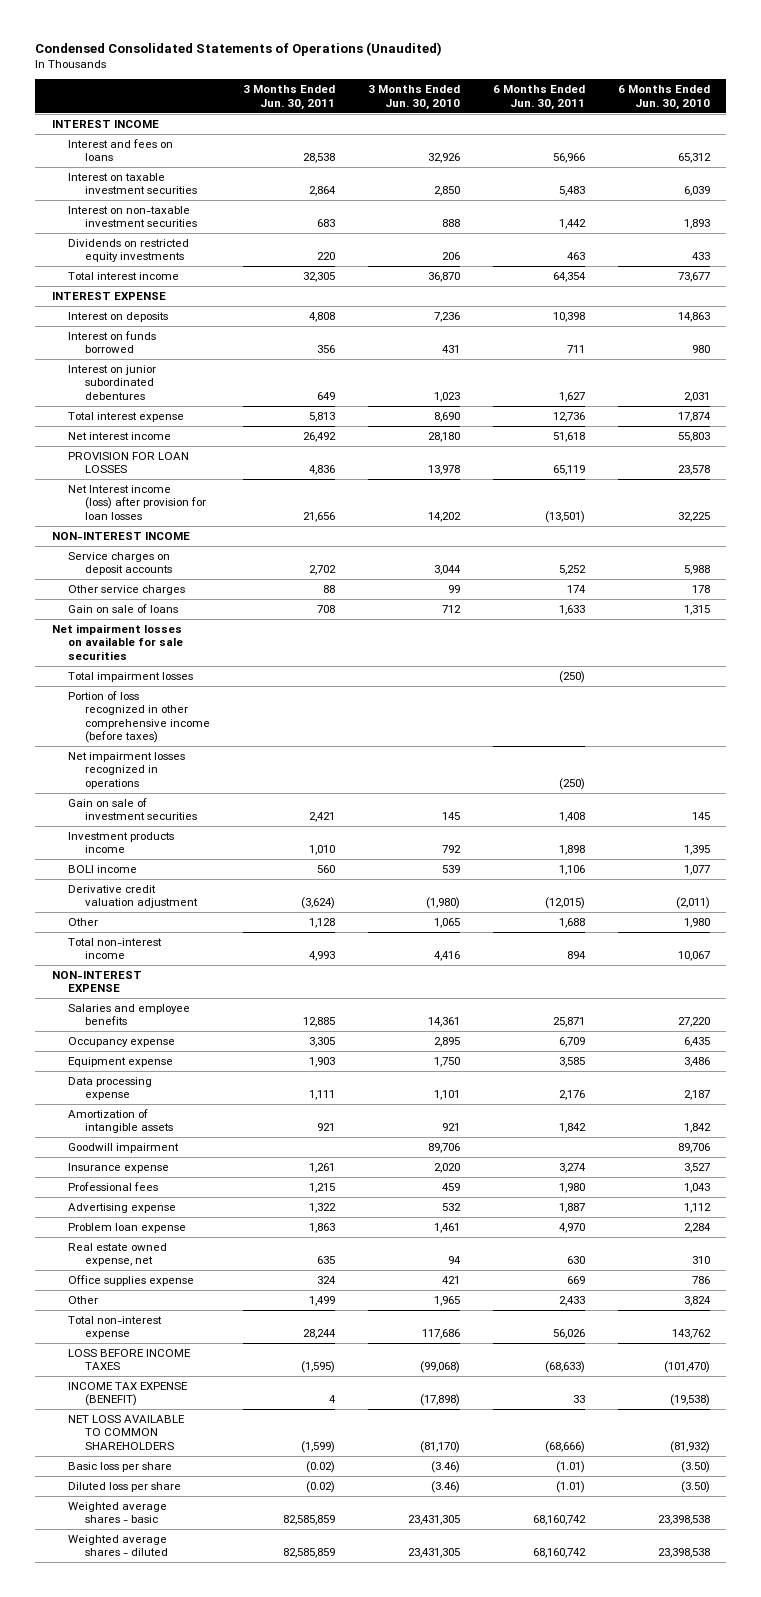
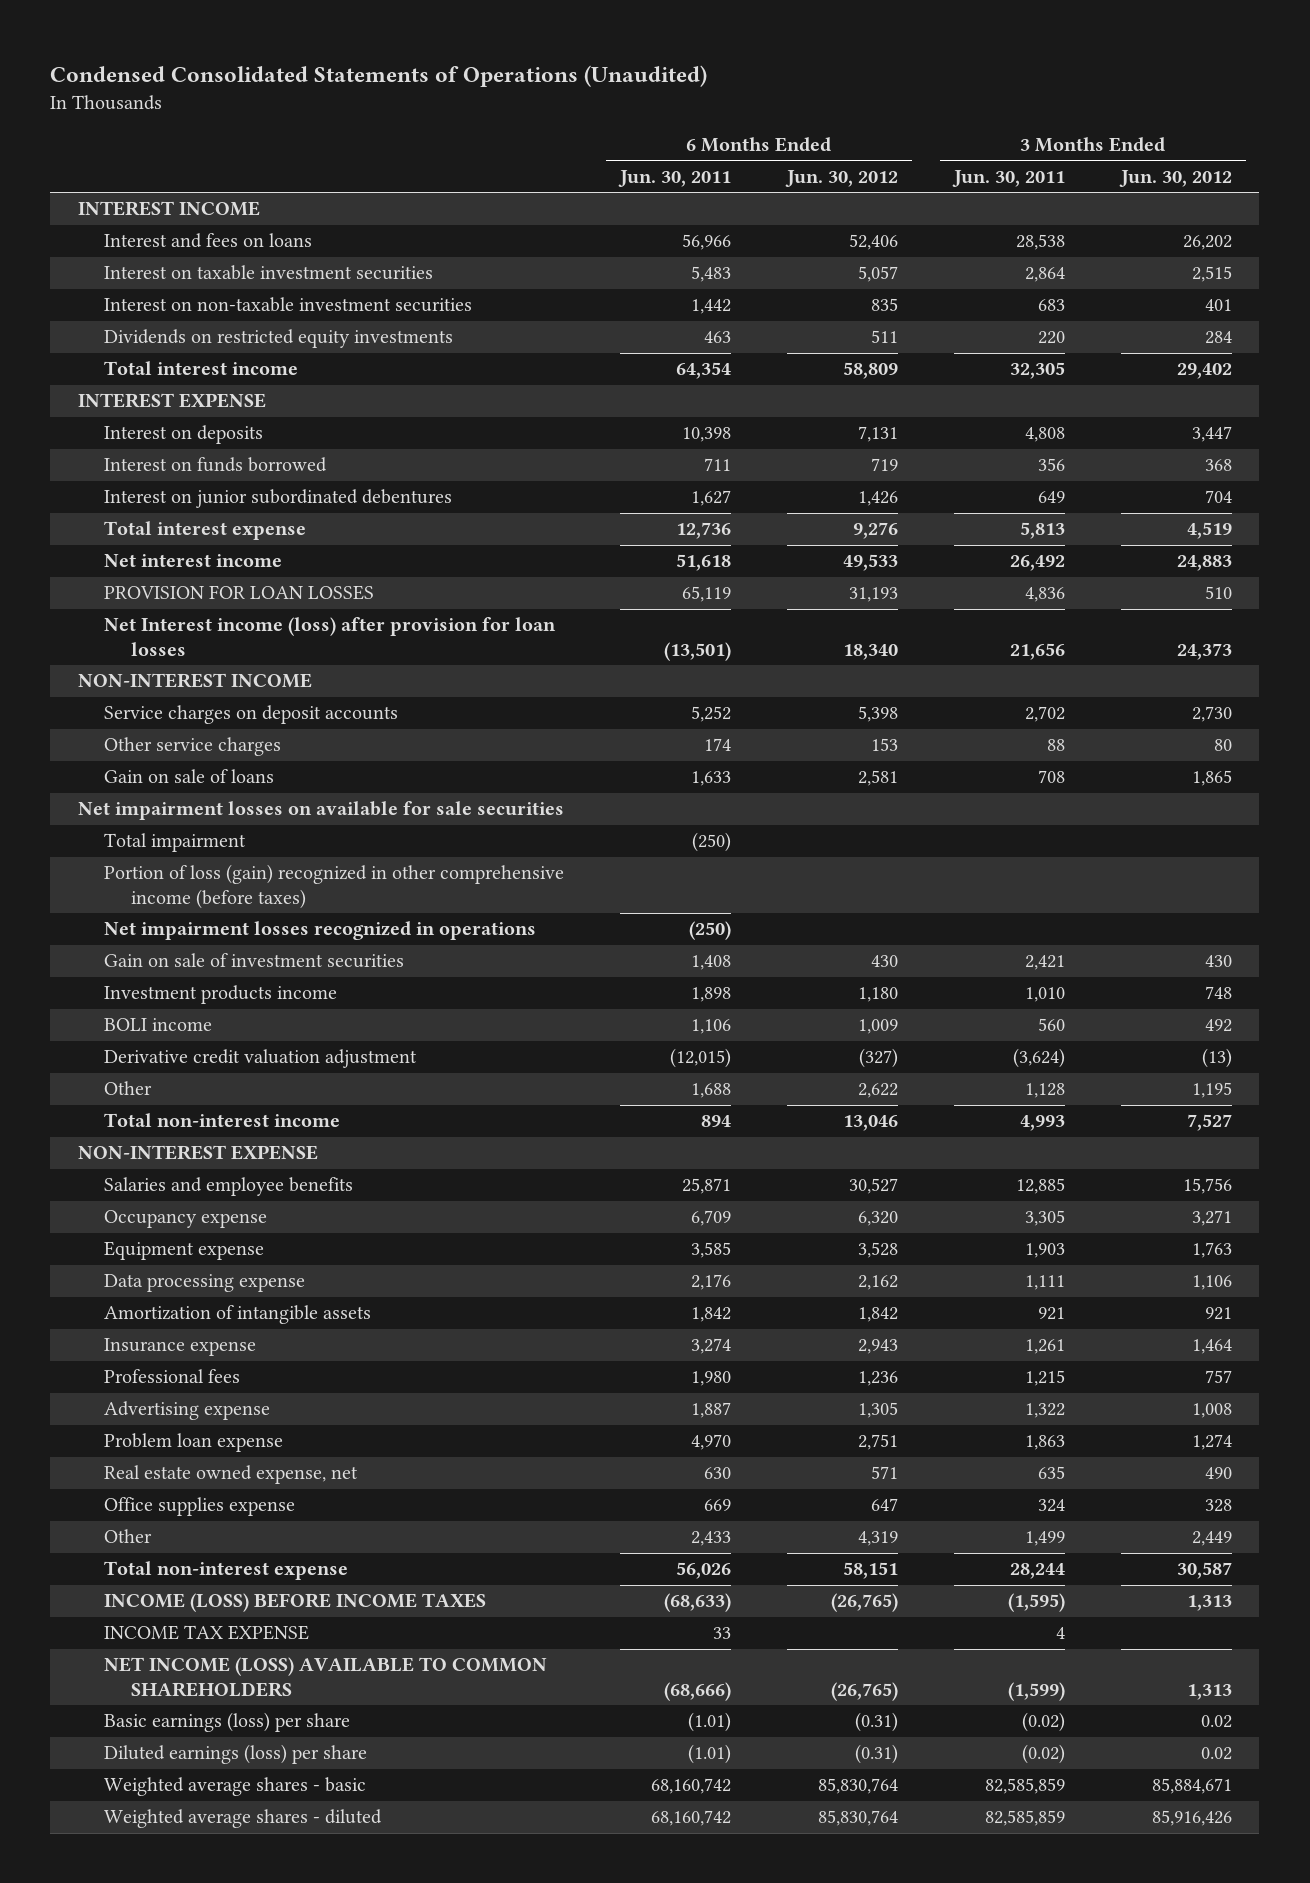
- | 3 Months Ended Jun. 30, 2011 | 3 Months Ended Jun. 30, 2010 | 6 Months Ended Jun. 30, 2011 | 6 Months Ended Jun. 30, 2010
+ | 6 Months Ended Jun. 30, 2011 | 6 Months Ended Jun. 30, 2012 | 3 Months Ended Jun. 30, 2011 | 3 Months Ended Jun. 30, 2012
- Total impairment losses | | | (250) |
- Portion of loss recognized in other comprehensive income (before taxes)
+ Total impairment | (250) | | |
+ Portion of loss (gain) recognized in other comprehensive income (before taxes)
- Goodwill impairment | | 89,706 | | 89,706
- LOSS BEFORE INCOME TAXES | (1,595) | (99,068) | (68,633) | (101,470)
- INCOME TAX EXPENSE (BENEFIT) | 4 | (17,898) | 33 | (19,538)
- NET LOSS AVAILABLE TO COMMON SHAREHOLDERS | (1,599) | (81,170) | (68,666) | (81,932)
- Basic loss per share | (0.02) | (3.46) | (1.01) | (3.50)
- Diluted loss per share | (0.02) | (3.46) | (1.01) | (3.50)
+ INCOME (LOSS) BEFORE INCOME TAXES | (68,633) | (26,765) | (1,595) | 1,313
+ INCOME TAX EXPENSE | 33 | | 4 |
+ NET INCOME (LOSS) AVAILABLE TO COMMON SHAREHOLDERS | (68,666) | (26,765) | (1,599) | 1,313
+ Basic earnings (loss) per share | (1.01) | (0.31) | (0.02) | 0.02
+ Diluted earnings (loss) per share | (1.01) | (0.31) | (0.02) | 0.02

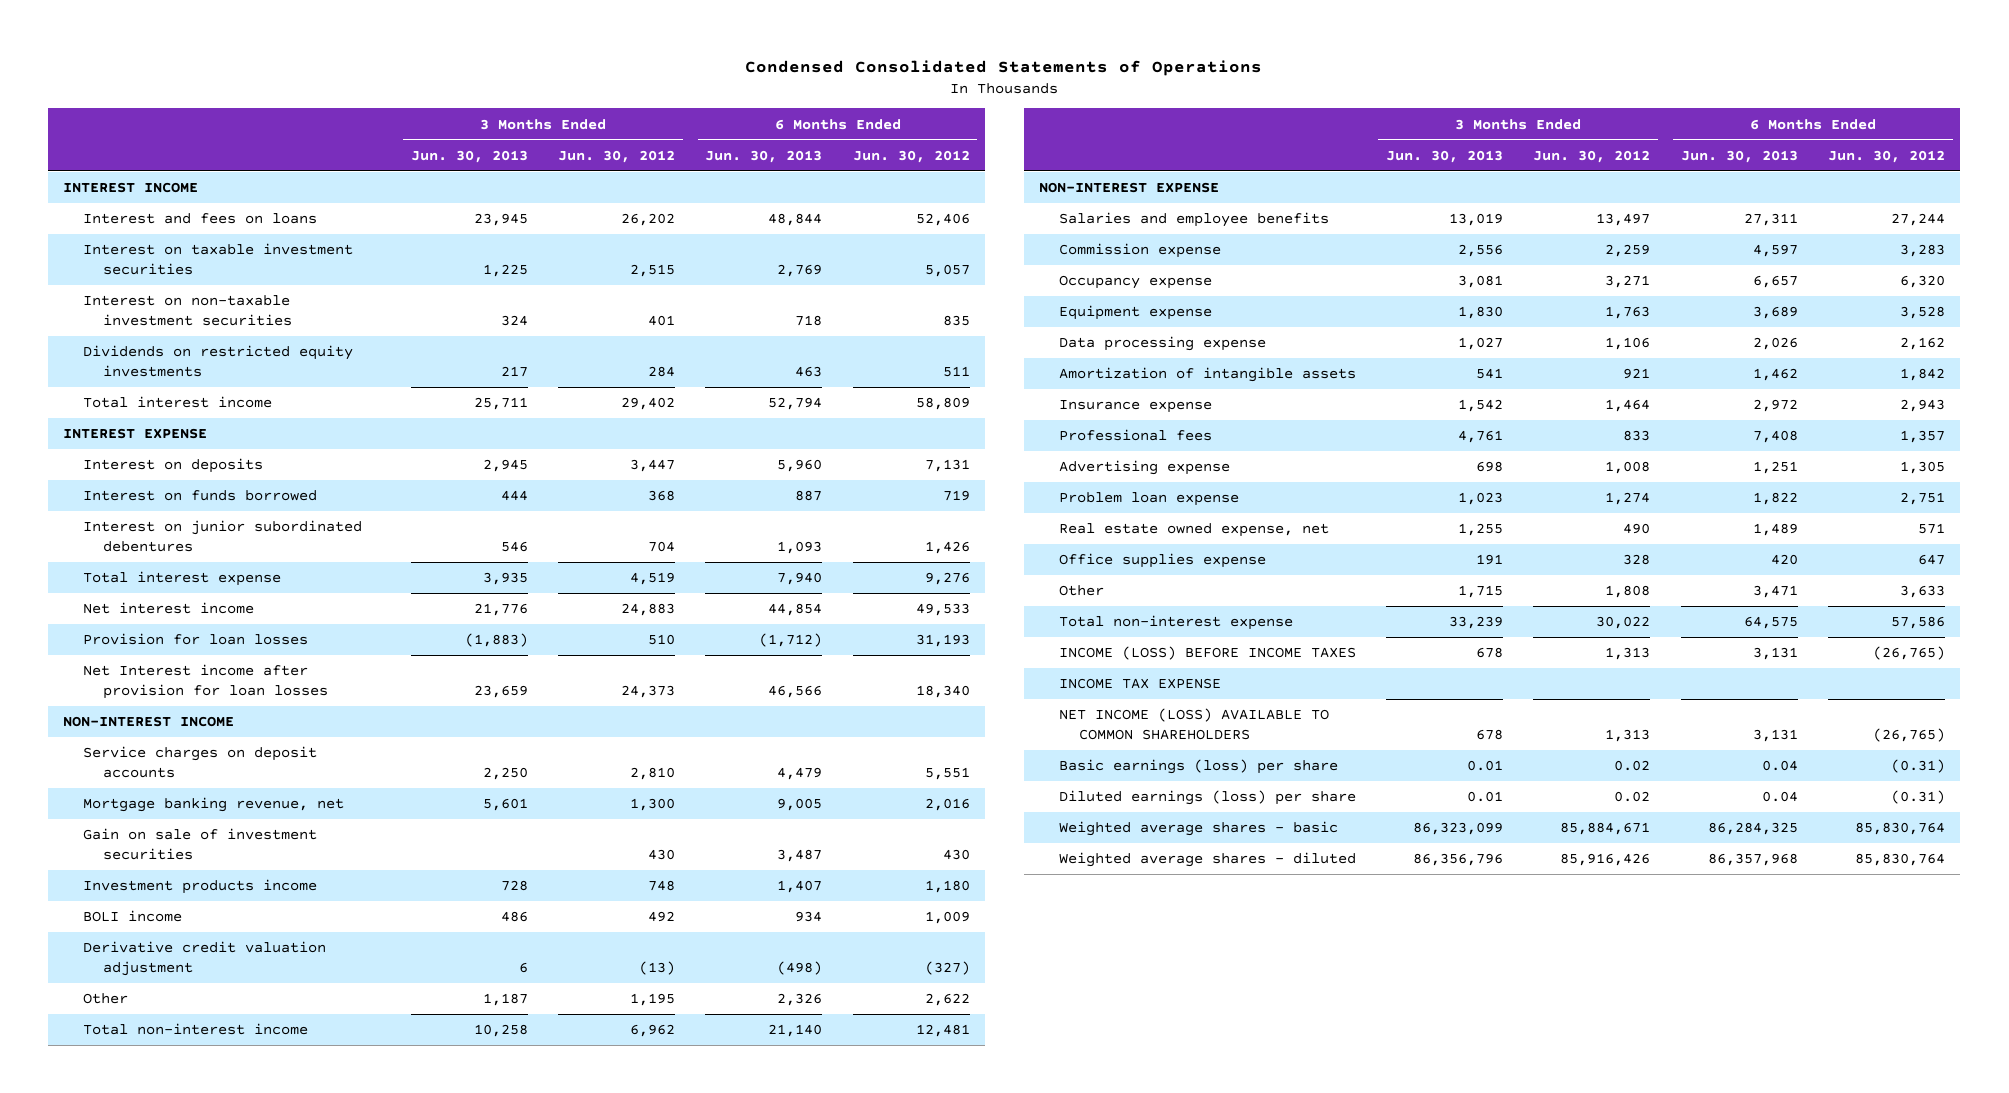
- Condensed Consolidated Statements of Operations (Unaudited)
+ Condensed Consolidated Statements of Operations
- | 6 Months Ended Jun. 30, 2011 | 6 Months Ended Jun. 30, 2012 | 3 Months Ended Jun. 30, 2011 | 3 Months Ended Jun. 30, 2012
+ | 3 Months Ended Jun. 30, 2013 | 3 Months Ended Jun. 30, 2012 | 6 Months Ended Jun. 30, 2013 | 6 Months Ended Jun. 30, 2012
- PROVISION FOR LOAN LOSSES | 65,119 | 31,193 | 4,836 | 510
- Net Interest income (loss) after provision for loan losses | (13,501) | 18,340 | 21,656 | 24,373
+ Provision for loan losses | (1,883) | 510 | (1,712) | 31,193
+ Net Interest income after provision for loan losses | 23,659 | 24,373 | 46,566 | 18,340
- Service charges on deposit accounts | 5,252 | 5,398 | 2,702 | 2,730
- Other service charges | 174 | 153 | 88 | 80
- Gain on sale of loans | 1,633 | 2,581 | 708 | 1,865
- Net impairment losses on available for sale securities
- Total impairment | (250) | | |
- Portion of loss (gain) recognized in other comprehensive income (before taxes)
- Net impairment losses recognized in operations | (250) | | |
+ Service charges on deposit accounts | 2,250 | 2,810 | 4,479 | 5,551
+ Mortgage banking revenue, net | 5,601 | 1,300 | 9,005 | 2,016
- Total non-interest income | 894 | 13,046 | 4,993 | 7,527
+ Total non-interest income | 10,258 | 6,962 | 21,140 | 12,481
- Salaries and employee benefits | 25,871 | 30,527 | 12,885 | 15,756
+ Salaries and employee benefits | 13,019 | 13,497 | 27,311 | 27,244
+ Commission expense | 2,556 | 2,259 | 4,597 | 3,283
- Professional fees | 1,980 | 1,236 | 1,215 | 757
+ Professional fees | 4,761 | 833 | 7,408 | 1,357
- Other | 2,433 | 4,319 | 1,499 | 2,449
- Total non-interest expense | 56,026 | 58,151 | 28,244 | 30,587
+ Other | 1,715 | 1,808 | 3,471 | 3,633
+ Total non-interest expense | 33,239 | 30,022 | 64,575 | 57,586

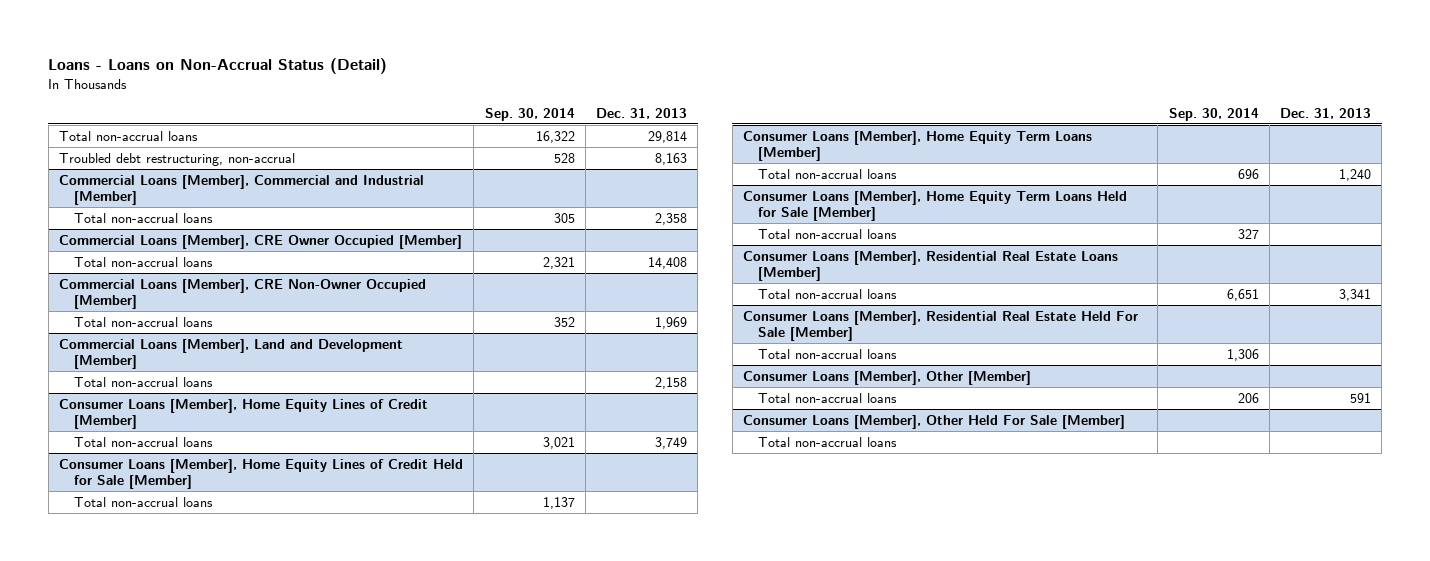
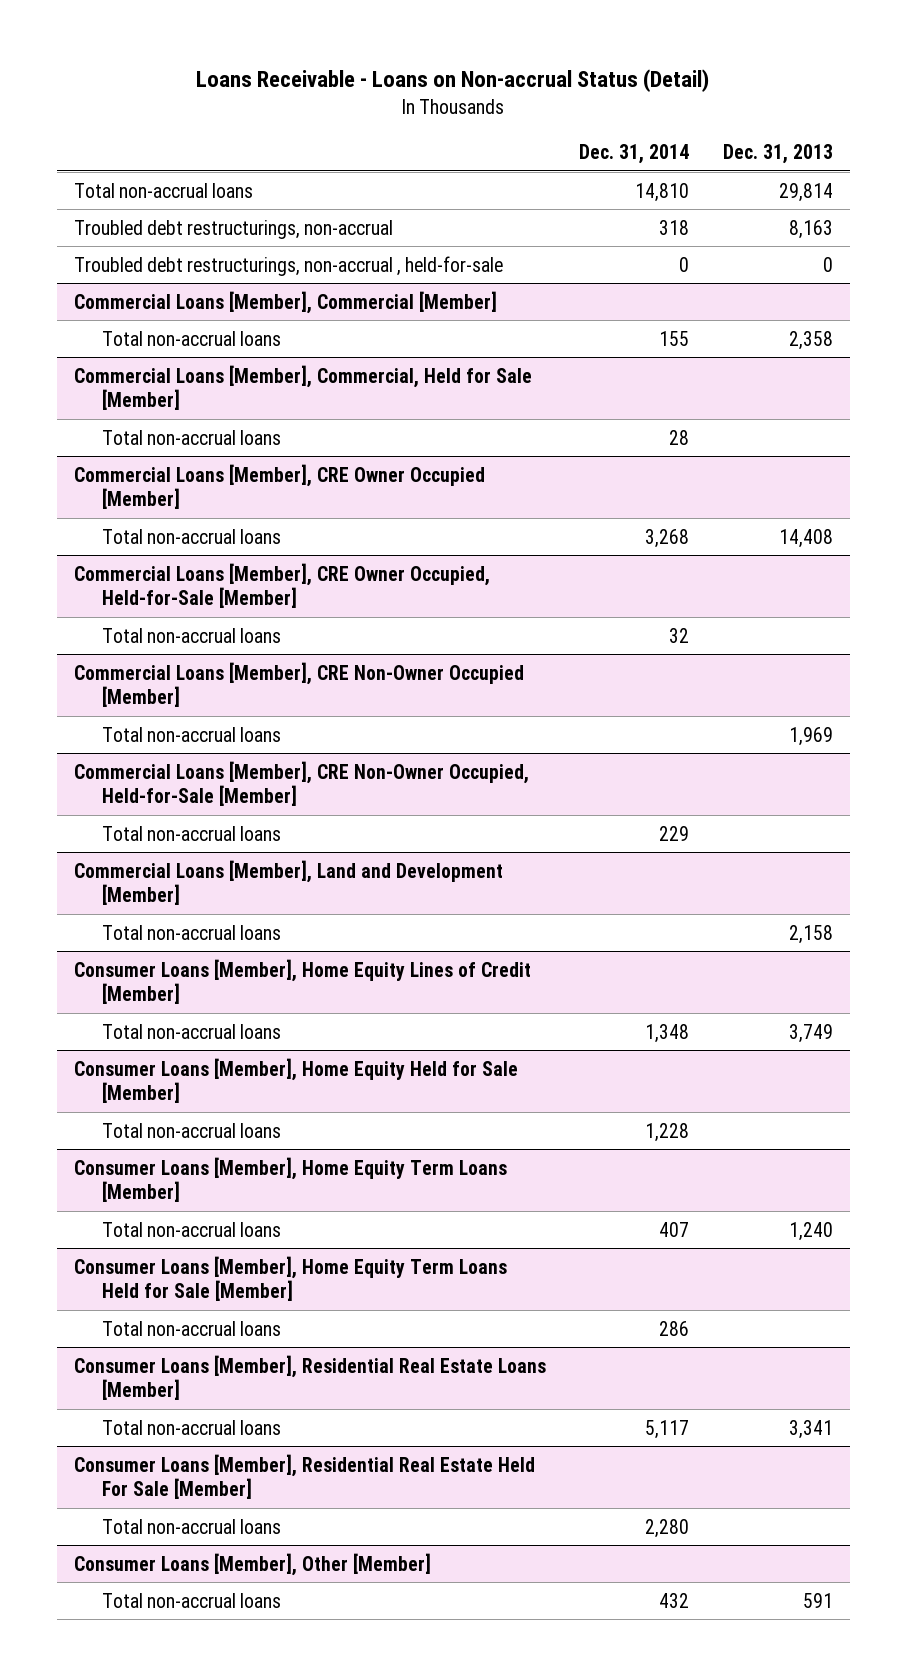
- Loans - Loans on Non-Accrual Status (Detail)
+ Loans Receivable - Loans on Non-accrual Status (Detail)
- | Sep. 30, 2014 | Dec. 31, 2013
+ | Dec. 31, 2014 | Dec. 31, 2013
- Troubled debt restructuring, non-accrual | 528 | 8,163
- Commercial Loans [Member], Commercial and Industrial [Member]
+ Troubled debt restructurings, non-accrual | 318 | 8,163
+ Troubled debt restructurings, non-accrual , held-for-sale | 0 | 0
+ Commercial Loans [Member], Commercial [Member]
+ Commercial Loans [Member], Commercial, Held for Sale [Member]
+ Total non-accrual loans | 28 |
+ Commercial Loans [Member], CRE Owner Occupied, Held-for-Sale [Member]
+ Total non-accrual loans | 32 |
+ Commercial Loans [Member], CRE Non-Owner Occupied, Held-for-Sale [Member]
+ Total non-accrual loans | 229 |
- Consumer Loans [Member], Home Equity Lines of Credit Held for Sale [Member]
+ Consumer Loans [Member], Home Equity Held for Sale [Member]
- Consumer Loans [Member], Other Held For Sale [Member]
- Total non-accrual loans

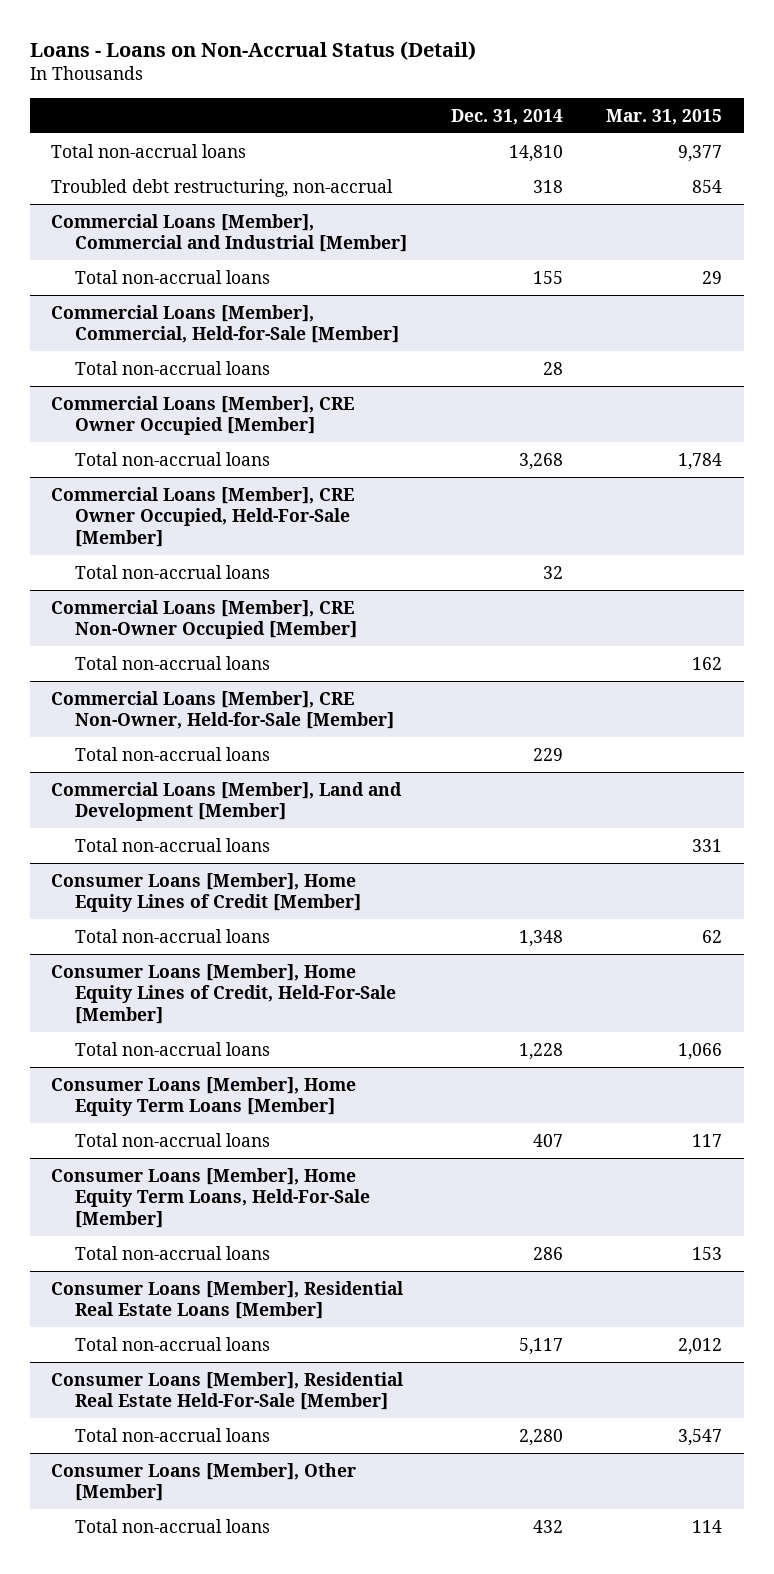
- Loans Receivable - Loans on Non-accrual Status (Detail)
+ Loans - Loans on Non-Accrual Status (Detail)
- | Dec. 31, 2014 | Dec. 31, 2013
+ | Dec. 31, 2014 | Mar. 31, 2015
- Troubled debt restructurings, non-accrual | 318 | 8,163
- Troubled debt restructurings, non-accrual , held-for-sale | 0 | 0
- Commercial Loans [Member], Commercial [Member]
+ Troubled debt restructuring, non-accrual | 318 | 854
+ Commercial Loans [Member], Commercial and Industrial [Member]
- Commercial Loans [Member], Commercial, Held for Sale [Member]
+ Commercial Loans [Member], Commercial, Held-for-Sale [Member]
- Commercial Loans [Member], CRE Owner Occupied, Held-for-Sale [Member]
+ Commercial Loans [Member], CRE Owner Occupied, Held-For-Sale [Member]
- Commercial Loans [Member], CRE Non-Owner Occupied, Held-for-Sale [Member]
+ Commercial Loans [Member], CRE Non-Owner, Held-for-Sale [Member]
- Consumer Loans [Member], Home Equity Held for Sale [Member]
+ Consumer Loans [Member], Home Equity Lines of Credit, Held-For-Sale [Member]
- Consumer Loans [Member], Home Equity Term Loans Held for Sale [Member]
+ Consumer Loans [Member], Home Equity Term Loans, Held-For-Sale [Member]
- Consumer Loans [Member], Residential Real Estate Held For Sale [Member]
+ Consumer Loans [Member], Residential Real Estate Held-For-Sale [Member]

